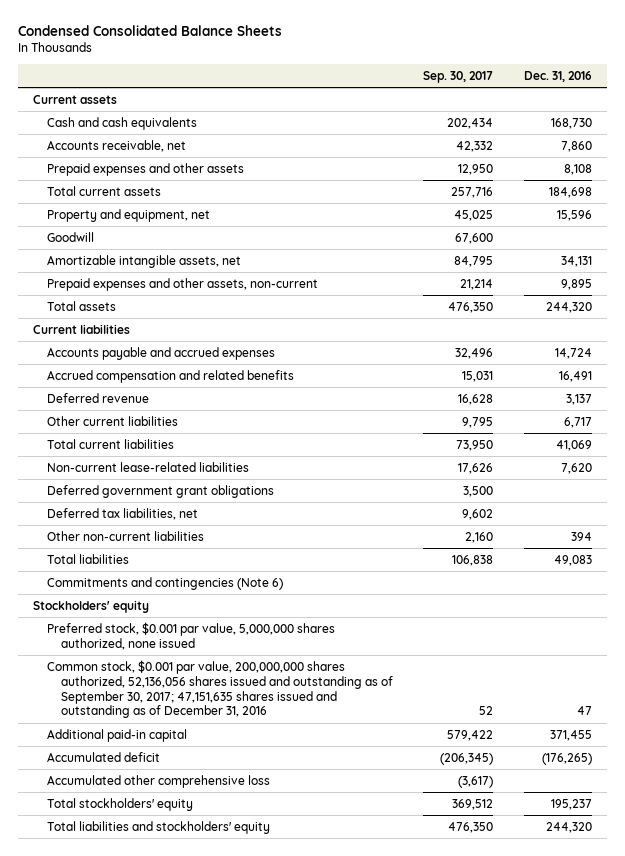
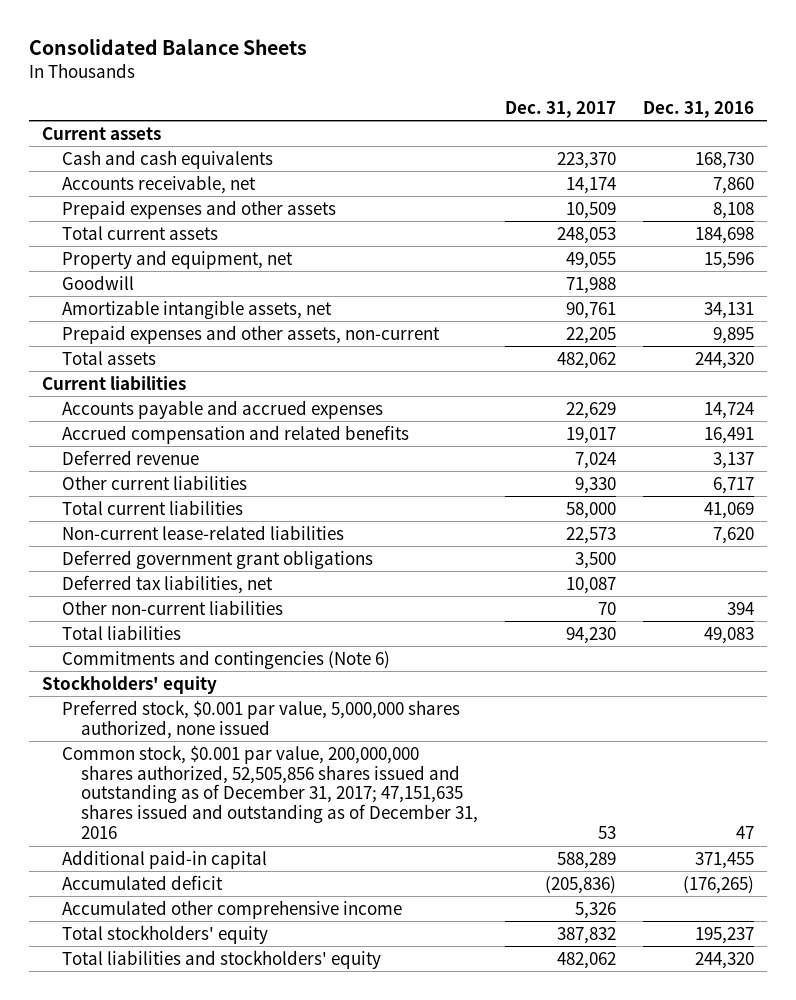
- Condensed Consolidated Balance Sheets
+ Consolidated Balance Sheets
- | Sep. 30, 2017 | Dec. 31, 2016
+ | Dec. 31, 2017 | Dec. 31, 2016
- Common stock, $0.001 par value, 200,000,000 shares authorized, 52,136,056 shares issued and outstanding as of September 30, 2017; 47,151,635 shares issued and outstanding as of December 31, 2016 | 52 | 47
+ Common stock, $0.001 par value, 200,000,000 shares authorized, 52,505,856 shares issued and outstanding as of December 31, 2017; 47,151,635 shares issued and outstanding as of December 31, 2016 | 53 | 47
- Accumulated other comprehensive loss | (3,617) |
+ Accumulated other comprehensive income | 5,326 |

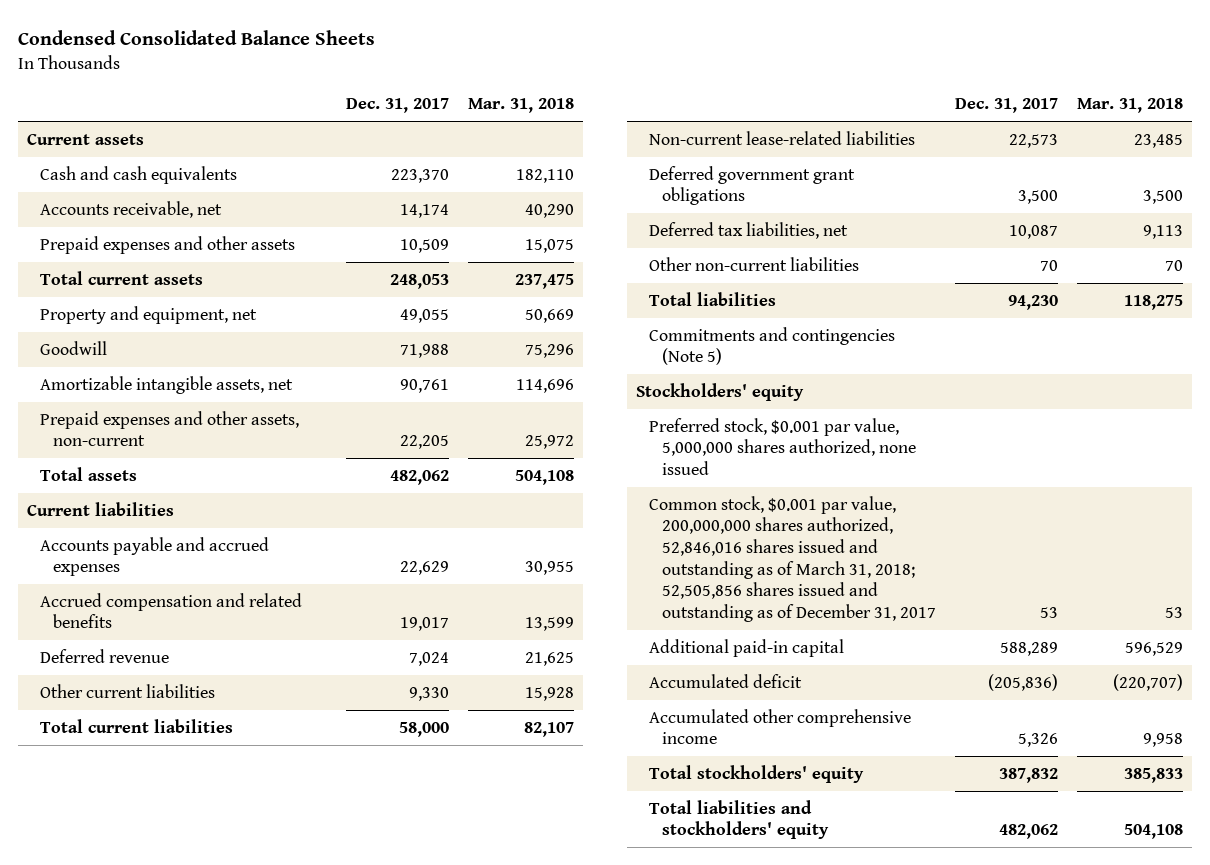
- Consolidated Balance Sheets
+ Condensed Consolidated Balance Sheets
- | Dec. 31, 2017 | Dec. 31, 2016
+ | Dec. 31, 2017 | Mar. 31, 2018
- Commitments and contingencies (Note 6)
+ Commitments and contingencies (Note 5)
- Common stock, $0.001 par value, 200,000,000 shares authorized, 52,505,856 shares issued and outstanding as of December 31, 2017; 47,151,635 shares issued and outstanding as of December 31, 2016 | 53 | 47
+ Common stock, $0.001 par value, 200,000,000 shares authorized, 52,846,016 shares issued and outstanding as of March 31, 2018; 52,505,856 shares issued and outstanding as of December 31, 2017 | 53 | 53

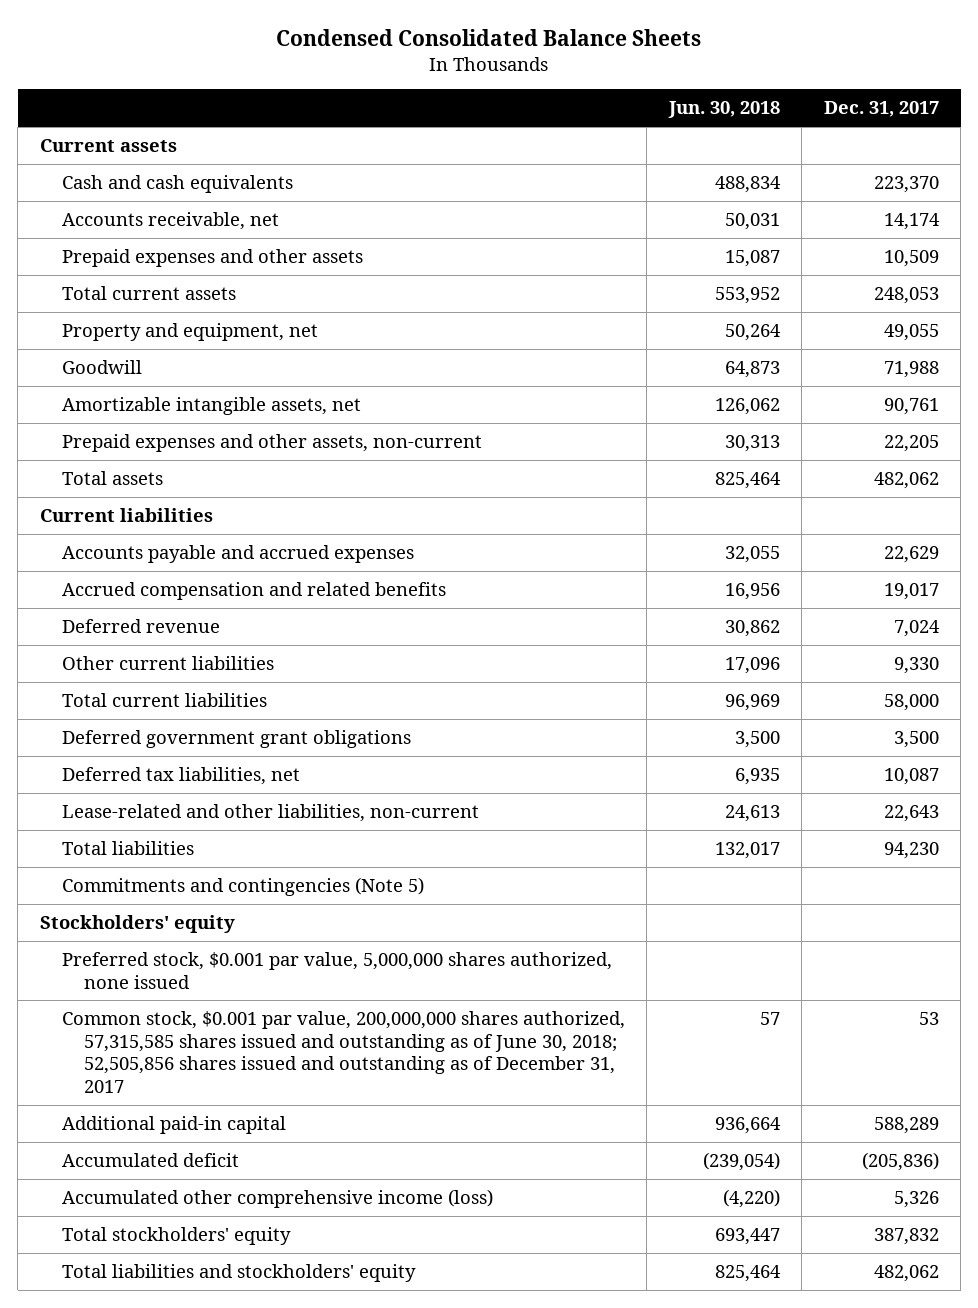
- | Dec. 31, 2017 | Mar. 31, 2018
+ | Jun. 30, 2018 | Dec. 31, 2017
- Non-current lease-related liabilities | 22,573 | 23,485
- Other non-current liabilities | 70 | 70
+ Lease-related and other liabilities, non-current | 24,613 | 22,643
- Common stock, $0.001 par value, 200,000,000 shares authorized, 52,846,016 shares issued and outstanding as of March 31, 2018; 52,505,856 shares issued and outstanding as of December 31, 2017 | 53 | 53
+ Common stock, $0.001 par value, 200,000,000 shares authorized, 57,315,585 shares issued and outstanding as of June 30, 2018; 52,505,856 shares issued and outstanding as of December 31, 2017 | 57 | 53
- Accumulated other comprehensive income | 5,326 | 9,958
+ Accumulated other comprehensive income (loss) | (4,220) | 5,326

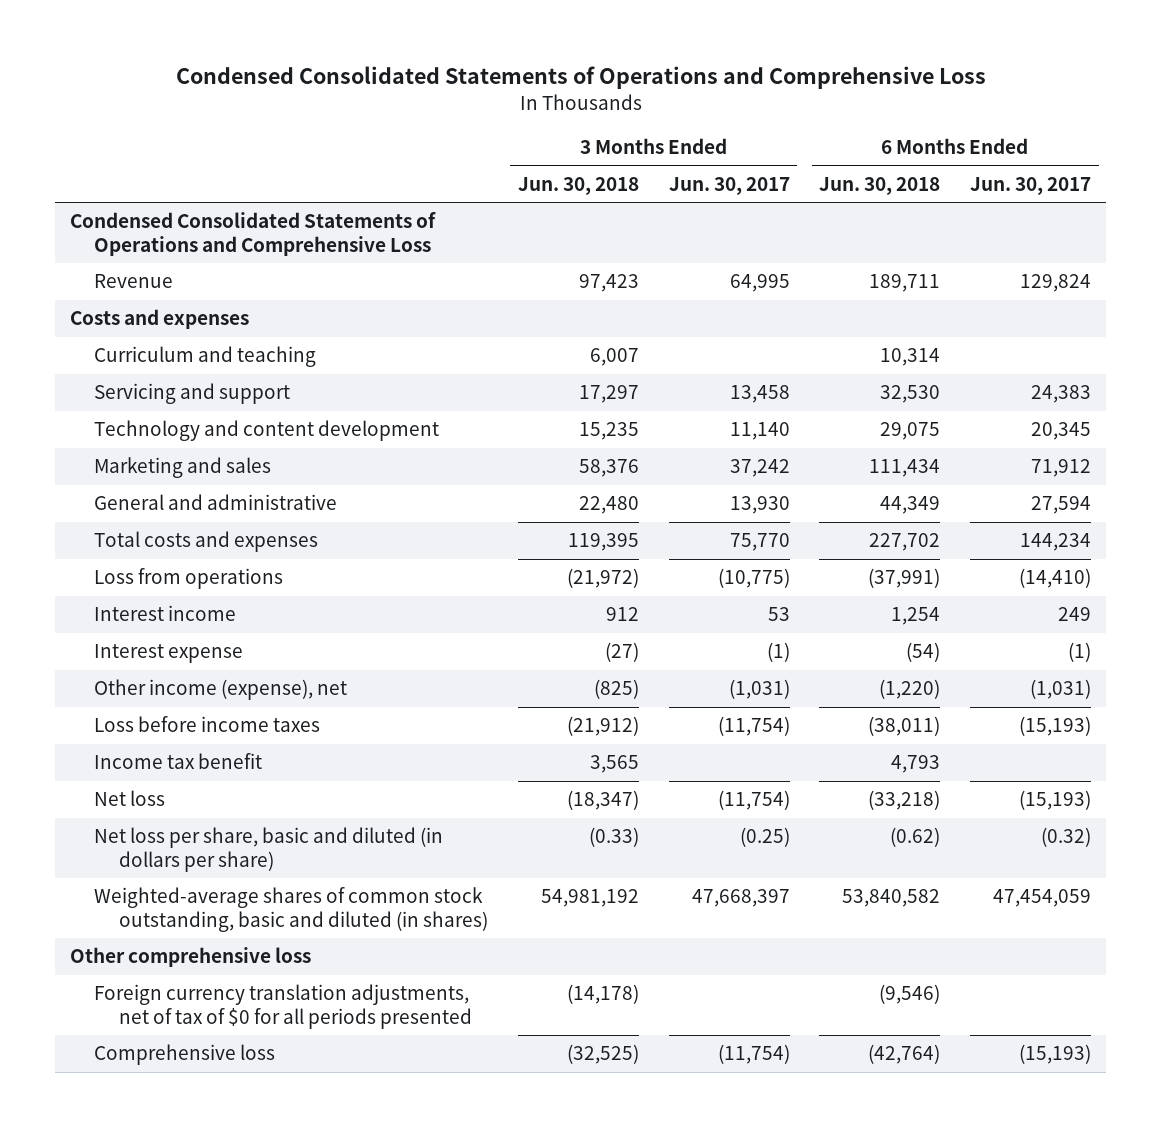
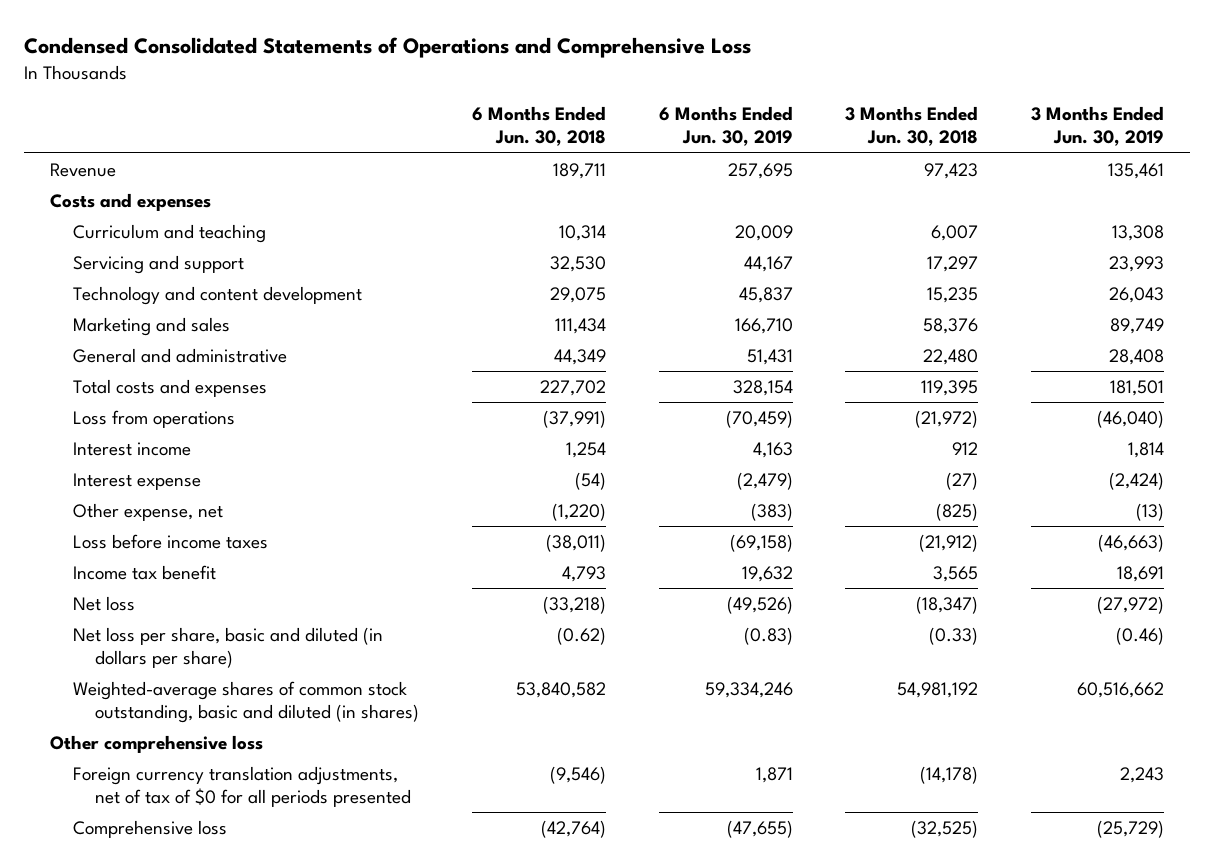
- | 3 Months Ended Jun. 30, 2018 | 3 Months Ended Jun. 30, 2017 | 6 Months Ended Jun. 30, 2018 | 6 Months Ended Jun. 30, 2017
+ | 6 Months Ended Jun. 30, 2018 | 6 Months Ended Jun. 30, 2019 | 3 Months Ended Jun. 30, 2018 | 3 Months Ended Jun. 30, 2019
- Condensed Consolidated Statements of Operations and Comprehensive Loss
- Other income (expense), net | (825) | (1,031) | (1,220) | (1,031)
+ Other expense, net | (1,220) | (383) | (825) | (13)

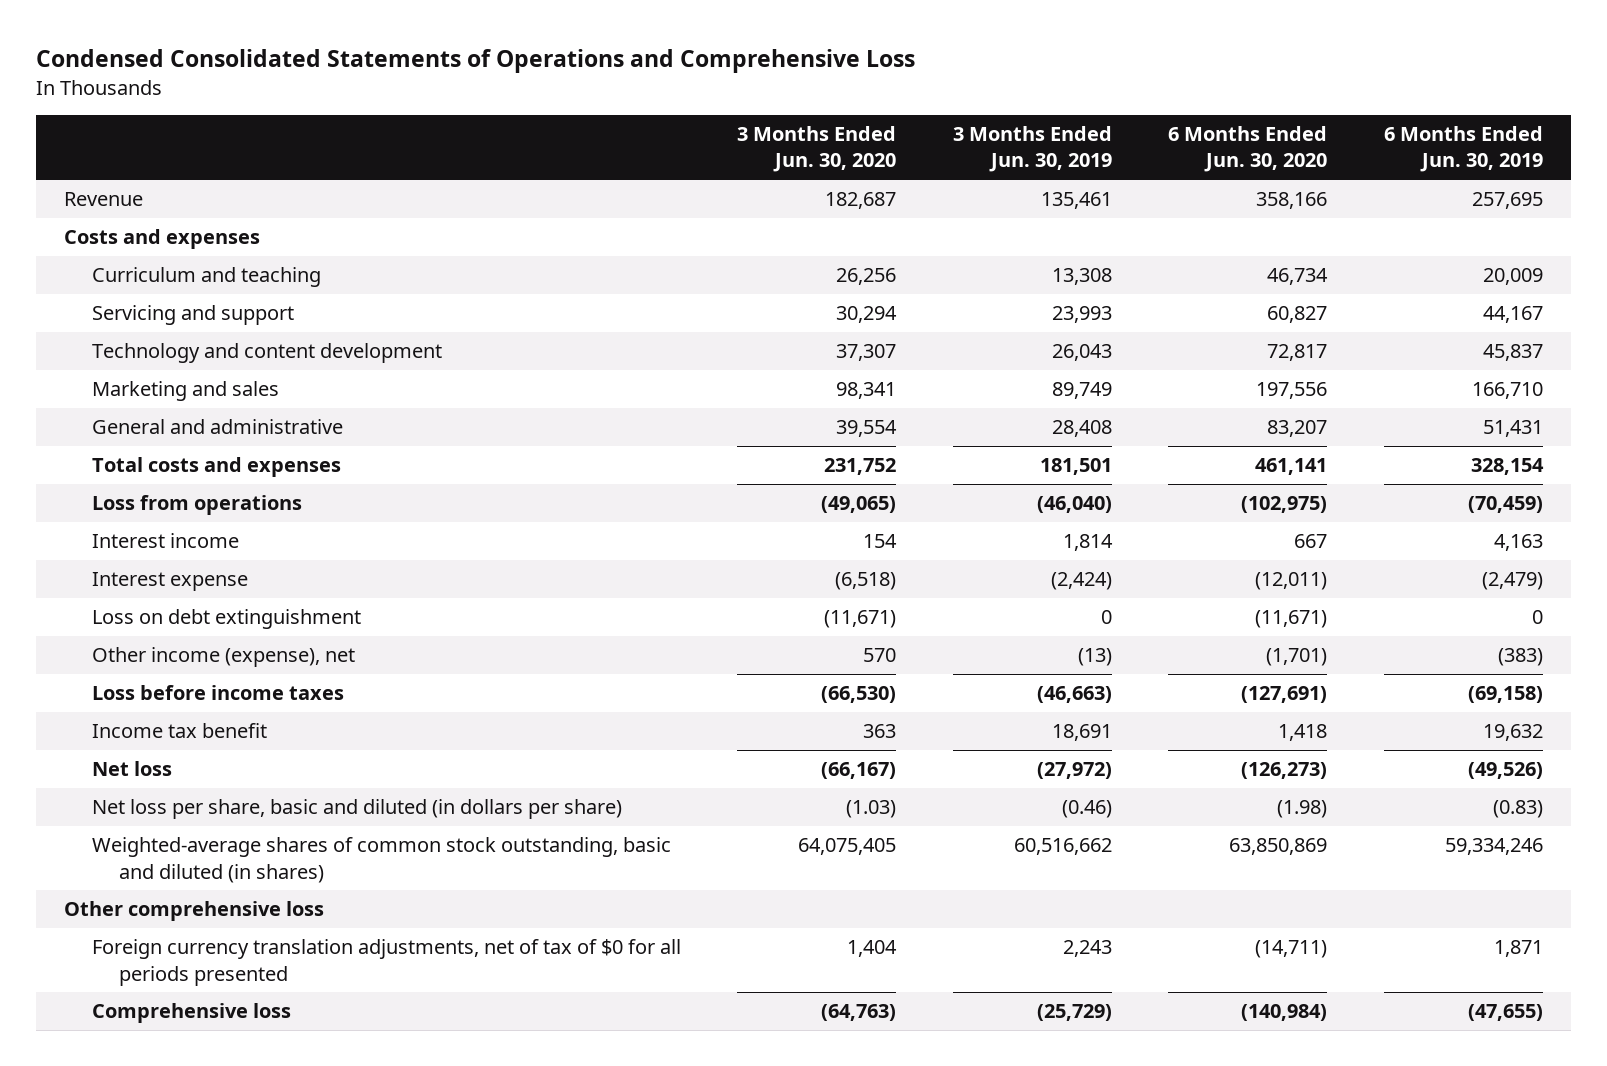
- | 6 Months Ended Jun. 30, 2018 | 6 Months Ended Jun. 30, 2019 | 3 Months Ended Jun. 30, 2018 | 3 Months Ended Jun. 30, 2019
+ | 3 Months Ended Jun. 30, 2020 | 3 Months Ended Jun. 30, 2019 | 6 Months Ended Jun. 30, 2020 | 6 Months Ended Jun. 30, 2019
- Other expense, net | (1,220) | (383) | (825) | (13)
+ Loss on debt extinguishment | (11,671) | 0 | (11,671) | 0
+ Other income (expense), net | 570 | (13) | (1,701) | (383)

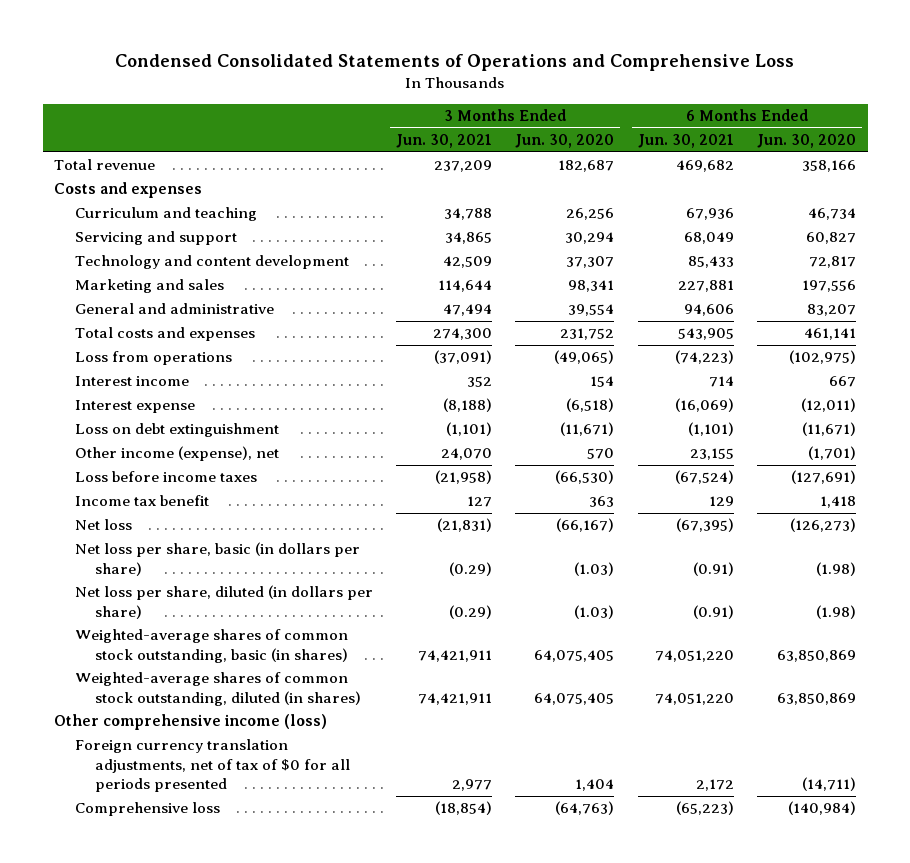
- | 3 Months Ended Jun. 30, 2020 | 3 Months Ended Jun. 30, 2019 | 6 Months Ended Jun. 30, 2020 | 6 Months Ended Jun. 30, 2019
+ | 3 Months Ended Jun. 30, 2021 | 3 Months Ended Jun. 30, 2020 | 6 Months Ended Jun. 30, 2021 | 6 Months Ended Jun. 30, 2020
- Revenue | 182,687 | 135,461 | 358,166 | 257,695
+ Total revenue | 237,209 | 182,687 | 469,682 | 358,166
- Net loss per share, basic and diluted (in dollars per share) | (1.03) | (0.46) | (1.98) | (0.83)
- Weighted-average shares of common stock outstanding, basic and diluted (in shares) | 64,075,405 | 60,516,662 | 63,850,869 | 59,334,246
- Other comprehensive loss
+ Net loss per share, basic (in dollars per share) | (0.29) | (1.03) | (0.91) | (1.98)
+ Net loss per share, diluted (in dollars per share) | (0.29) | (1.03) | (0.91) | (1.98)
+ Weighted-average shares of common stock outstanding, basic (in shares) | 74,421,911 | 64,075,405 | 74,051,220 | 63,850,869
+ Weighted-average shares of common stock outstanding, diluted (in shares) | 74,421,911 | 64,075,405 | 74,051,220 | 63,850,869
+ Other comprehensive income (loss)

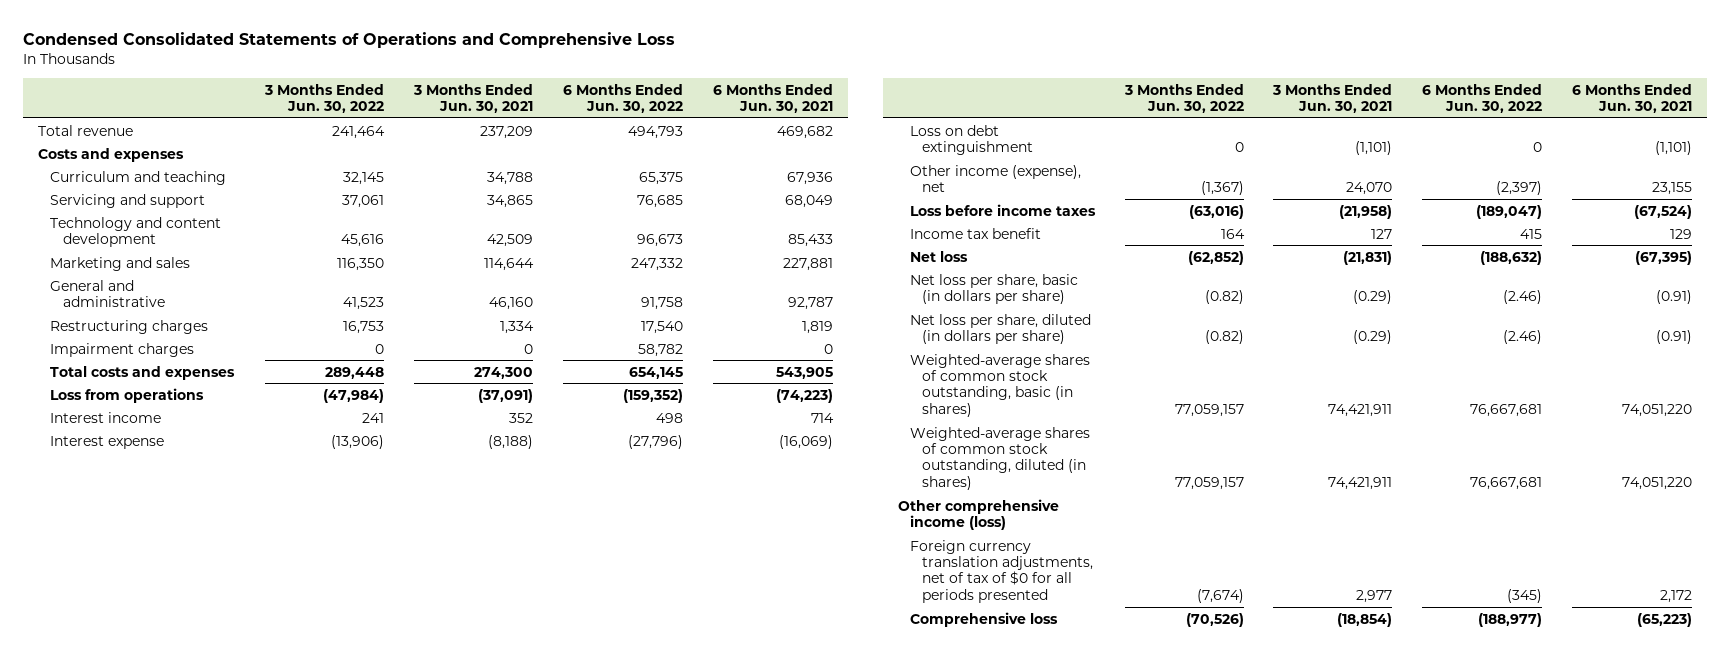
- | 3 Months Ended Jun. 30, 2021 | 3 Months Ended Jun. 30, 2020 | 6 Months Ended Jun. 30, 2021 | 6 Months Ended Jun. 30, 2020
+ | 3 Months Ended Jun. 30, 2022 | 3 Months Ended Jun. 30, 2021 | 6 Months Ended Jun. 30, 2022 | 6 Months Ended Jun. 30, 2021
- General and administrative | 47,494 | 39,554 | 94,606 | 83,207
+ General and administrative | 41,523 | 46,160 | 91,758 | 92,787
+ Restructuring charges | 16,753 | 1,334 | 17,540 | 1,819
+ Impairment charges | 0 | 0 | 58,782 | 0

